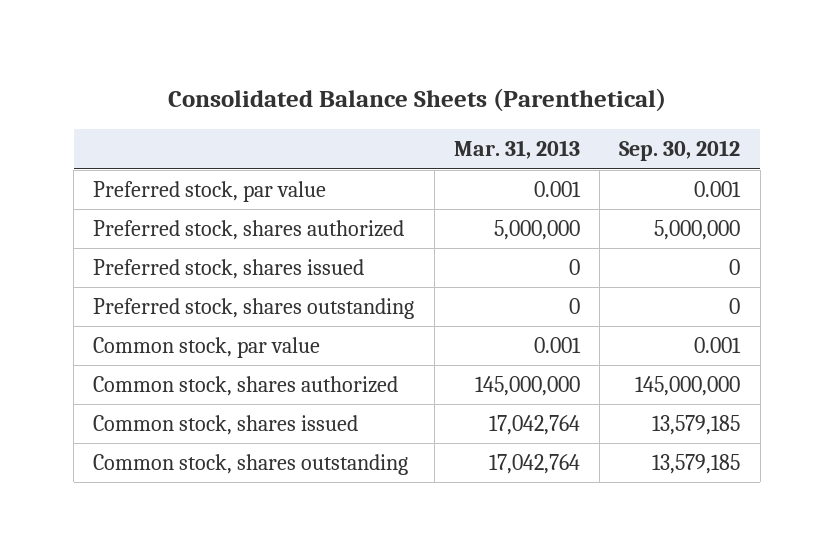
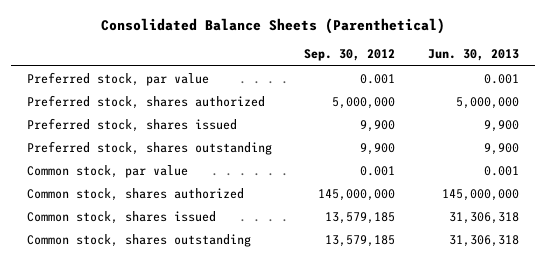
- | Mar. 31, 2013 | Sep. 30, 2012
+ | Sep. 30, 2012 | Jun. 30, 2013
- Preferred stock, shares issued | 0 | 0
- Preferred stock, shares outstanding | 0 | 0
+ Preferred stock, shares issued | 9,900 | 9,900
+ Preferred stock, shares outstanding | 9,900 | 9,900

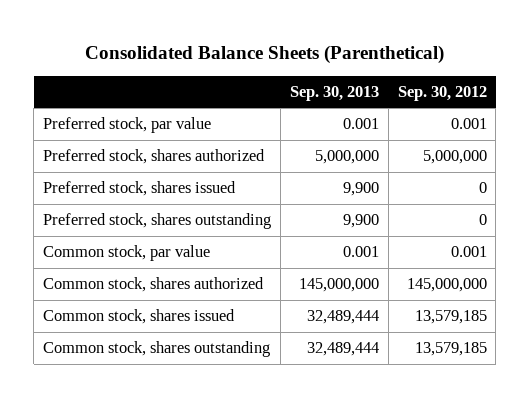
- | Sep. 30, 2012 | Jun. 30, 2013
+ | Sep. 30, 2013 | Sep. 30, 2012
- Preferred stock, shares issued | 9,900 | 9,900
- Preferred stock, shares outstanding | 9,900 | 9,900
+ Preferred stock, shares issued | 9,900 | 0
+ Preferred stock, shares outstanding | 9,900 | 0

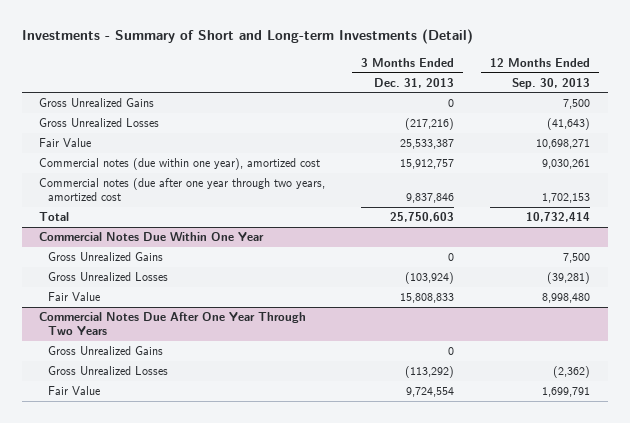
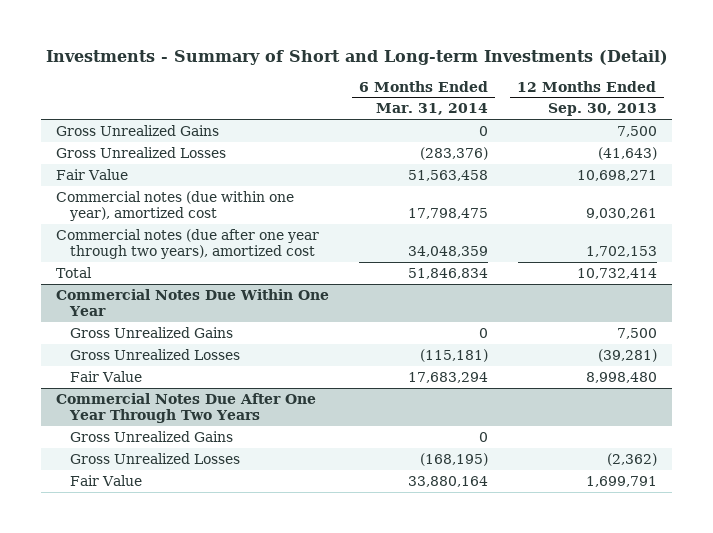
- | 3 Months Ended Dec. 31, 2013 | 12 Months Ended Sep. 30, 2013
+ | 6 Months Ended Mar. 31, 2014 | 12 Months Ended Sep. 30, 2013
- Commercial notes (due after one year through two years, amortized cost | 9,837,846 | 1,702,153
+ Commercial notes (due after one year through two years), amortized cost | 34,048,359 | 1,702,153

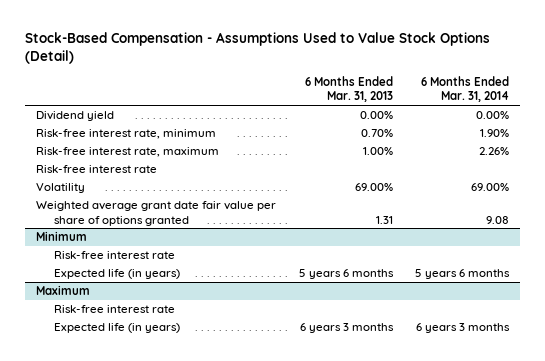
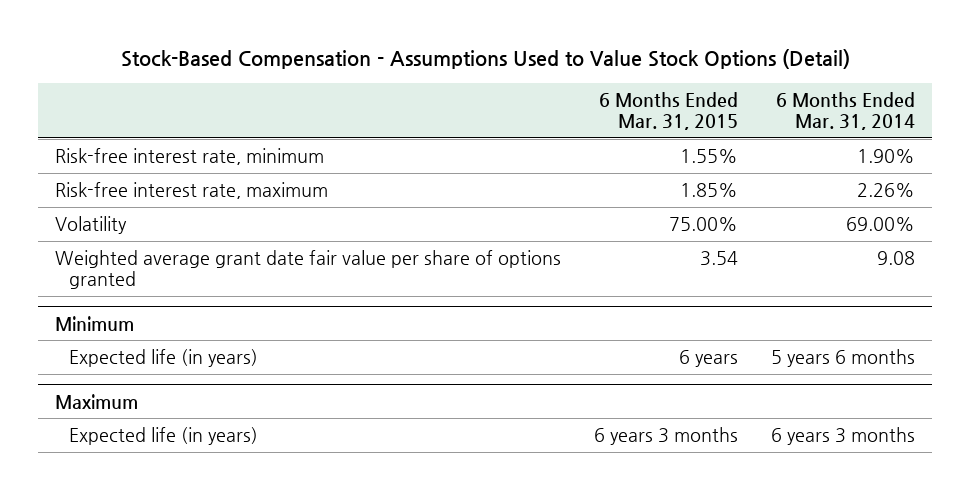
- | 6 Months Ended Mar. 31, 2013 | 6 Months Ended Mar. 31, 2014
+ | 6 Months Ended Mar. 31, 2015 | 6 Months Ended Mar. 31, 2014
- Dividend yield | 0.00% | 0.00%
- Risk-free interest rate
@ Minimum
- Risk-free interest rate
@ Maximum
- Risk-free interest rate

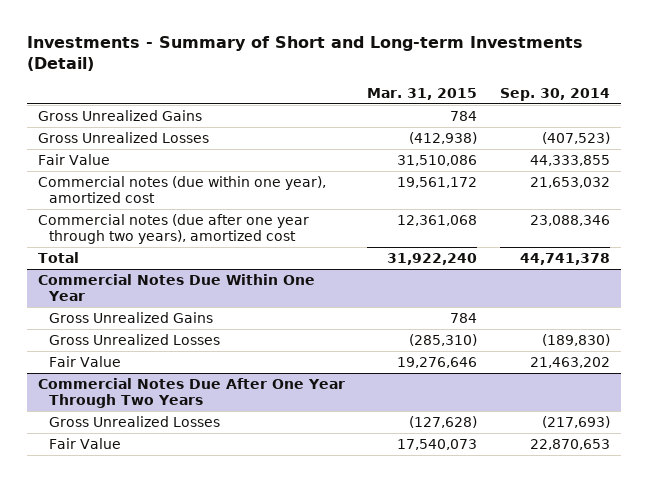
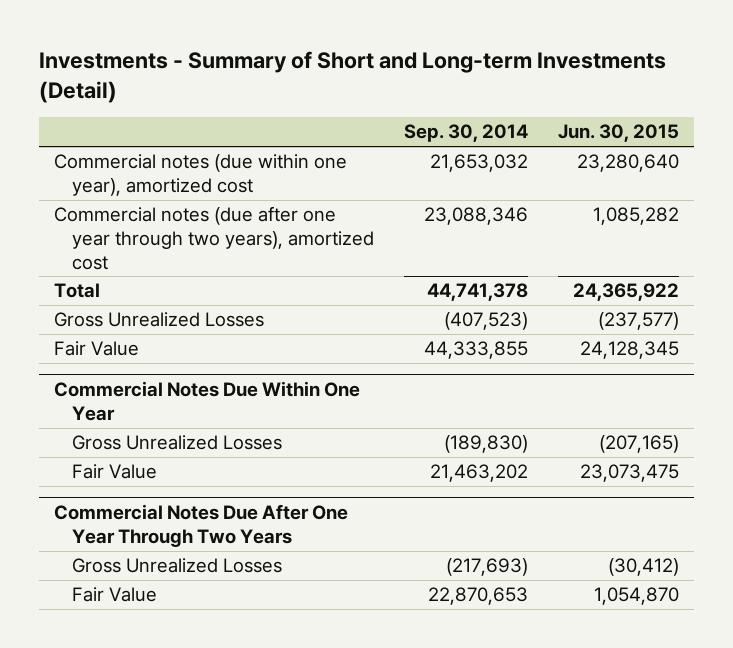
- | Mar. 31, 2015 | Sep. 30, 2014
+ | Sep. 30, 2014 | Jun. 30, 2015
- Gross Unrealized Gains | 784 |
moved down: Gross Unrealized Losses | (407,523) | (237,577)
moved down: Fair Value | 44,333,855 | 24,128,345
@ Commercial Notes Due Within One Year
- Gross Unrealized Gains | 784 |

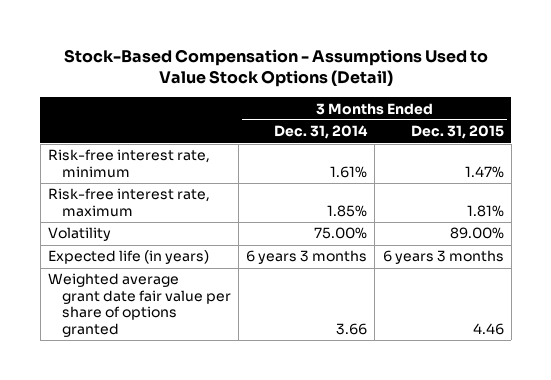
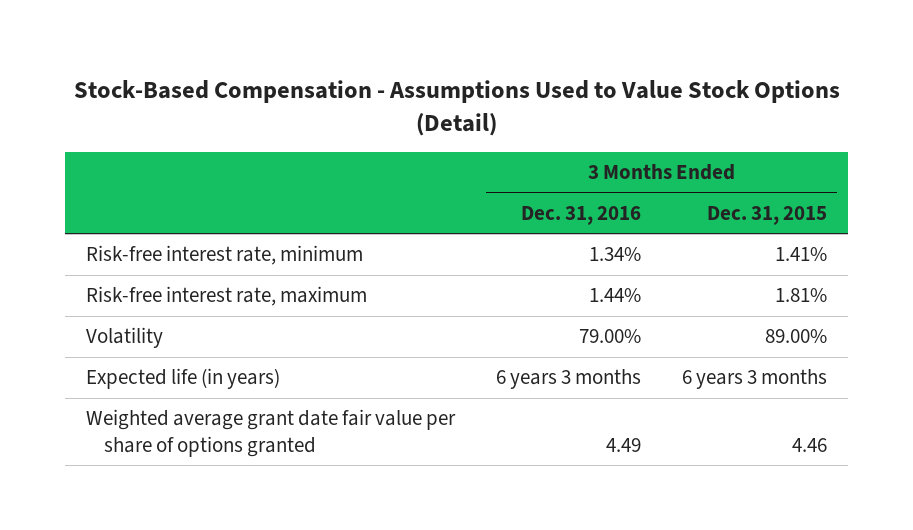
- | 3 Months Ended Dec. 31, 2014 | 3 Months Ended Dec. 31, 2015
+ | 3 Months Ended Dec. 31, 2016 | 3 Months Ended Dec. 31, 2015
- Risk-free interest rate, minimum | 1.61% | 1.47%
+ Risk-free interest rate, minimum | 1.34% | 1.41%

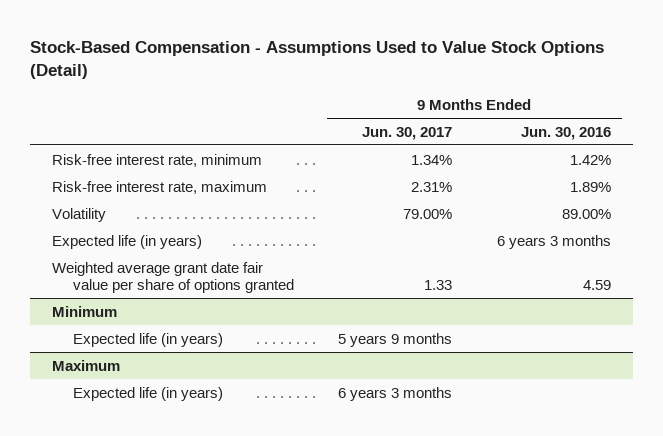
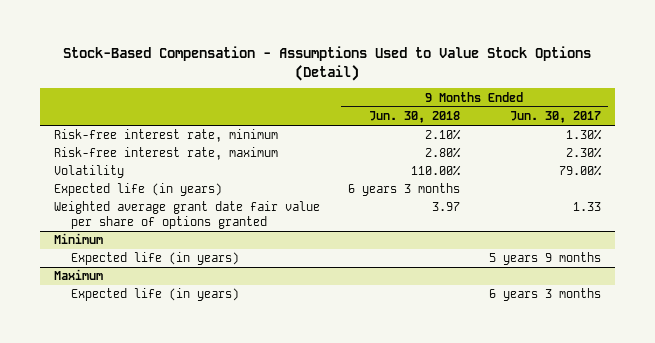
- | 9 Months Ended Jun. 30, 2017 | 9 Months Ended Jun. 30, 2016
+ | 9 Months Ended Jun. 30, 2018 | 9 Months Ended Jun. 30, 2017
- Risk-free interest rate, minimum | 1.34% | 1.42%
- Risk-free interest rate, maximum | 2.31% | 1.89%
+ Risk-free interest rate, minimum | 2.10% | 1.30%
+ Risk-free interest rate, maximum | 2.80% | 2.30%

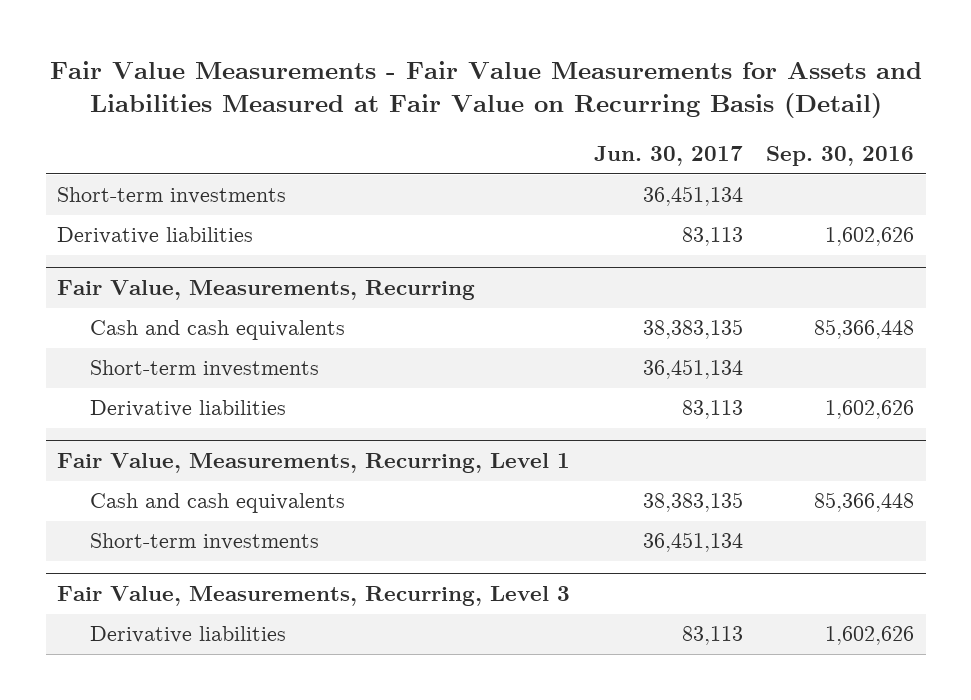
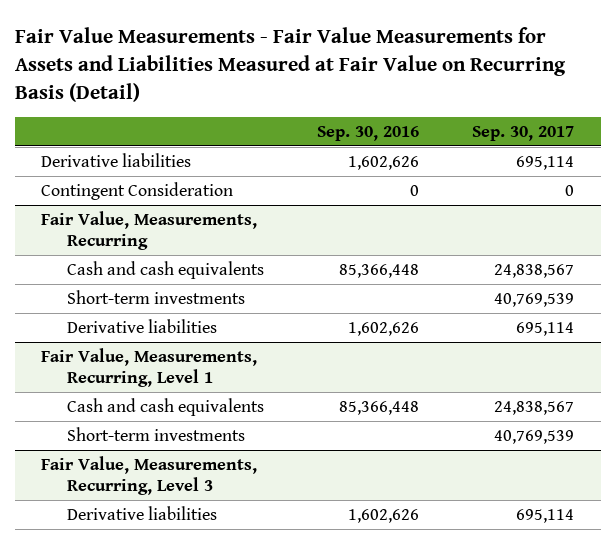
- | Jun. 30, 2017 | Sep. 30, 2016
+ | Sep. 30, 2016 | Sep. 30, 2017
- Short-term investments | 36,451,134 |
+ Contingent Consideration | 0 | 0

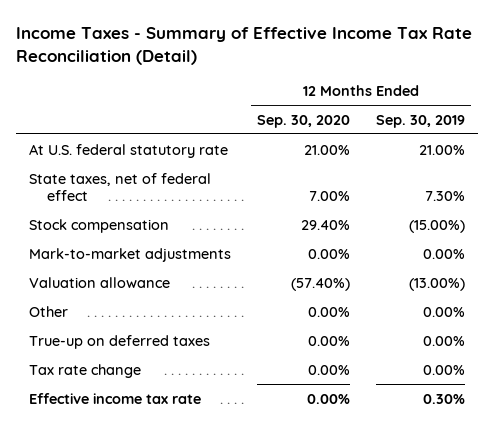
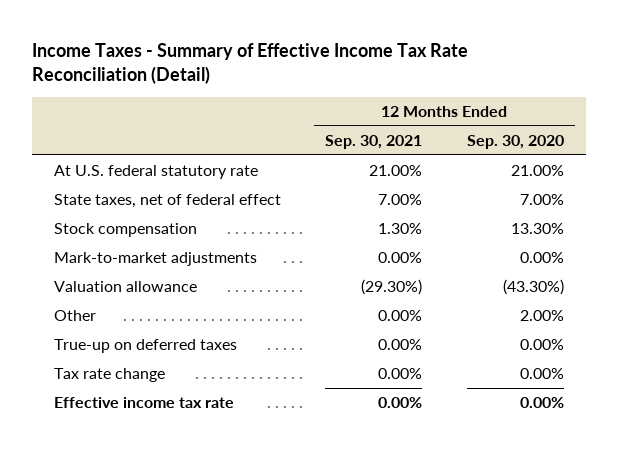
- | 12 Months Ended Sep. 30, 2020 | 12 Months Ended Sep. 30, 2019
+ | 12 Months Ended Sep. 30, 2021 | 12 Months Ended Sep. 30, 2020
- Stock compensation | 29.40% | (15.00%)
+ Stock compensation | 1.30% | 13.30%
- Valuation allowance | (57.40%) | (13.00%)
- Other | 0.00% | 0.00%
+ Valuation allowance | (29.30%) | (43.30%)
+ Other | 0.00% | 2.00%

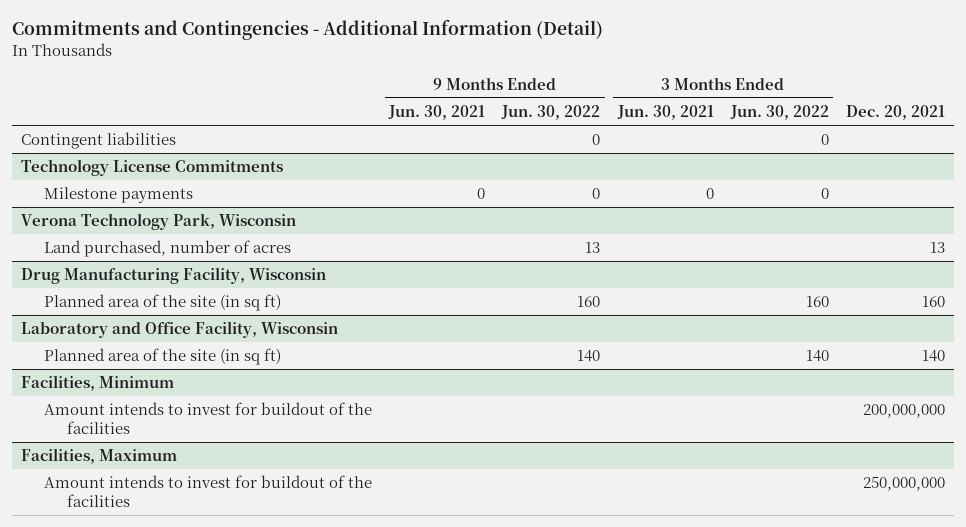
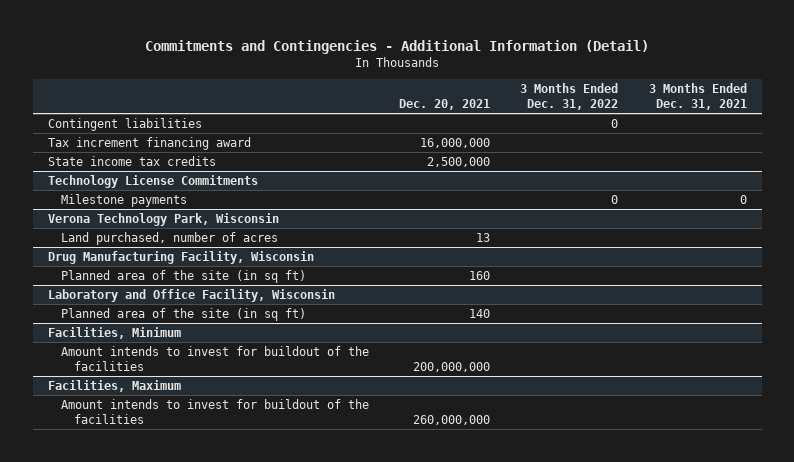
- | 9 Months Ended Jun. 30, 2021 | 9 Months Ended Jun. 30, 2022 | 3 Months Ended Jun. 30, 2021 | 3 Months Ended Jun. 30, 2022 | Dec. 20, 2021
+ | Dec. 20, 2021 | 3 Months Ended Dec. 31, 2022 | 3 Months Ended Dec. 31, 2021
+ Tax increment financing award | 16,000,000 | |
+ State income tax credits | 2,500,000 | |
@ Facilities, Maximum
- Amount intends to invest for buildout of the facilities | | | | | 250,000,000
+ Amount intends to invest for buildout of the facilities | 260,000,000 | |

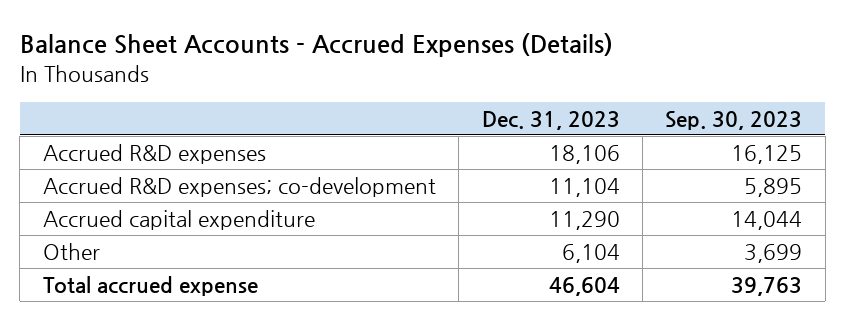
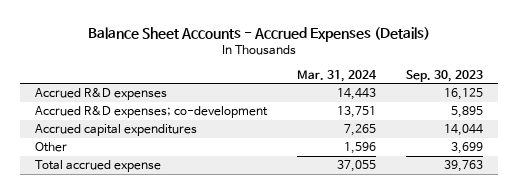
- | Dec. 31, 2023 | Sep. 30, 2023
+ | Mar. 31, 2024 | Sep. 30, 2023
- Accrued capital expenditure | 11,290 | 14,044
+ Accrued capital expenditures | 7,265 | 14,044

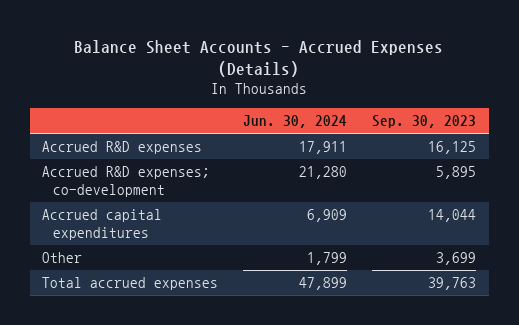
- | Mar. 31, 2024 | Sep. 30, 2023
+ | Jun. 30, 2024 | Sep. 30, 2023
- Total accrued expense | 37,055 | 39,763
+ Total accrued expenses | 47,899 | 39,763

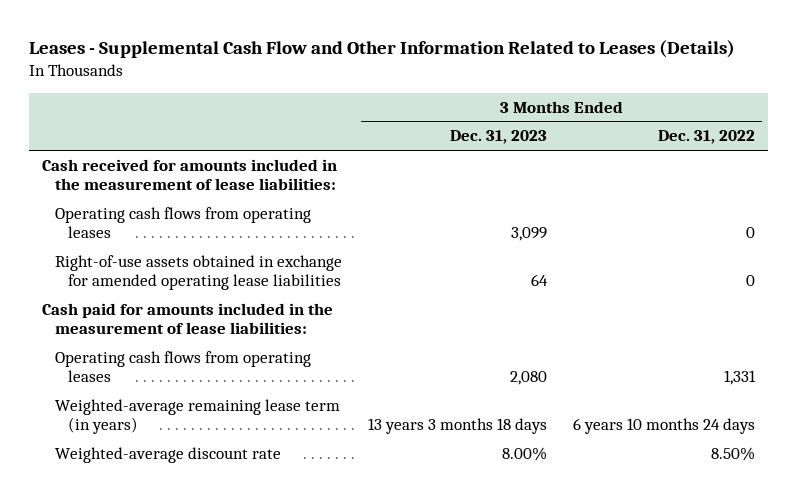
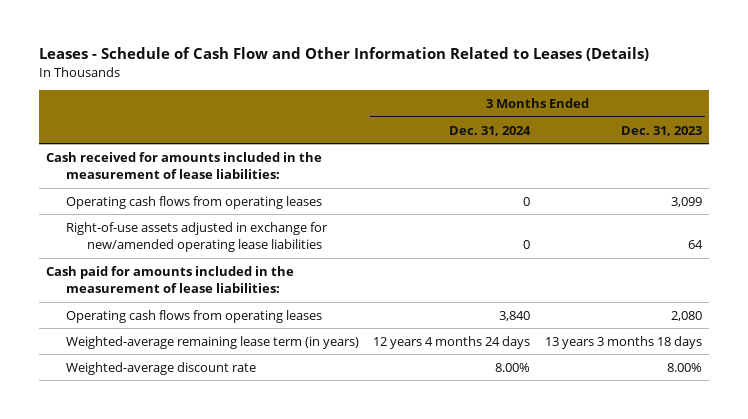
- Leases - Supplemental Cash Flow and Other Information Related to Leases (Details)
+ Leases - Schedule of Cash Flow and Other Information Related to Leases (Details)
- | 3 Months Ended Dec. 31, 2023 | 3 Months Ended Dec. 31, 2022
+ | 3 Months Ended Dec. 31, 2024 | 3 Months Ended Dec. 31, 2023
- Right-of-use assets obtained in exchange for amended operating lease liabilities | 64 | 0
+ Right-of-use assets adjusted in exchange for new/amended operating lease liabilities | 0 | 64

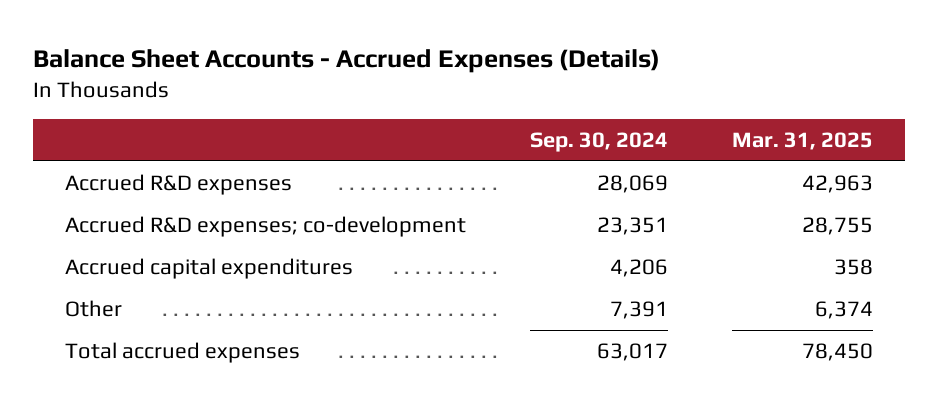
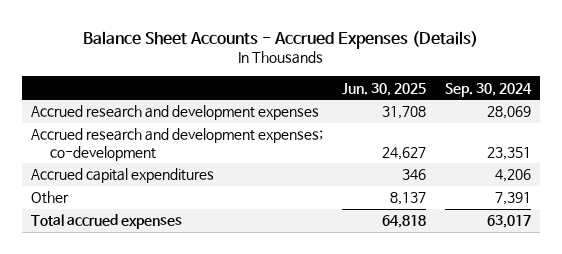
- | Sep. 30, 2024 | Mar. 31, 2025
+ | Jun. 30, 2025 | Sep. 30, 2024
- Accrued R&D expenses | 28,069 | 42,963
- Accrued R&D expenses; co-development | 23,351 | 28,755
+ Accrued research and development expenses | 31,708 | 28,069
+ Accrued research and development expenses; co-development | 24,627 | 23,351

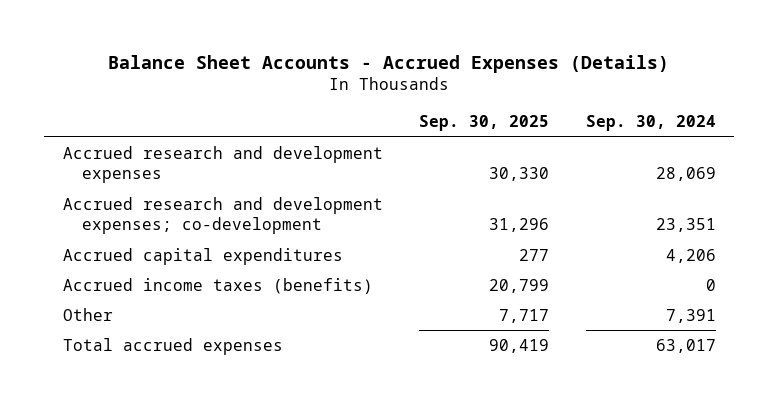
- | Jun. 30, 2025 | Sep. 30, 2024
+ | Sep. 30, 2025 | Sep. 30, 2024
+ Accrued income taxes (benefits) | 20,799 | 0

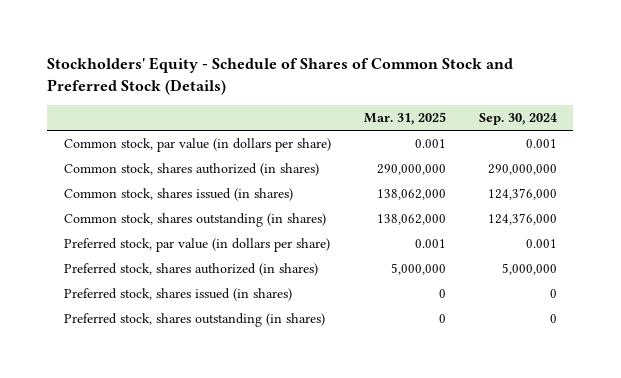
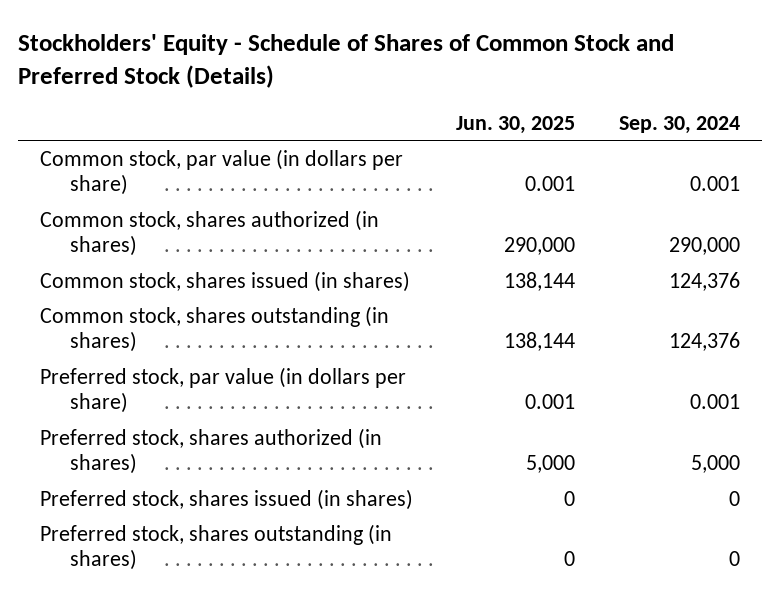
- | Mar. 31, 2025 | Sep. 30, 2024
+ | Jun. 30, 2025 | Sep. 30, 2024
- Common stock, shares authorized (in shares) | 290,000,000 | 290,000,000
- Common stock, shares issued (in shares) | 138,062,000 | 124,376,000
- Common stock, shares outstanding (in shares) | 138,062,000 | 124,376,000
+ Common stock, shares authorized (in shares) | 290,000 | 290,000
+ Common stock, shares issued (in shares) | 138,144 | 124,376
+ Common stock, shares outstanding (in shares) | 138,144 | 124,376
- Preferred stock, shares authorized (in shares) | 5,000,000 | 5,000,000
+ Preferred stock, shares authorized (in shares) | 5,000 | 5,000

